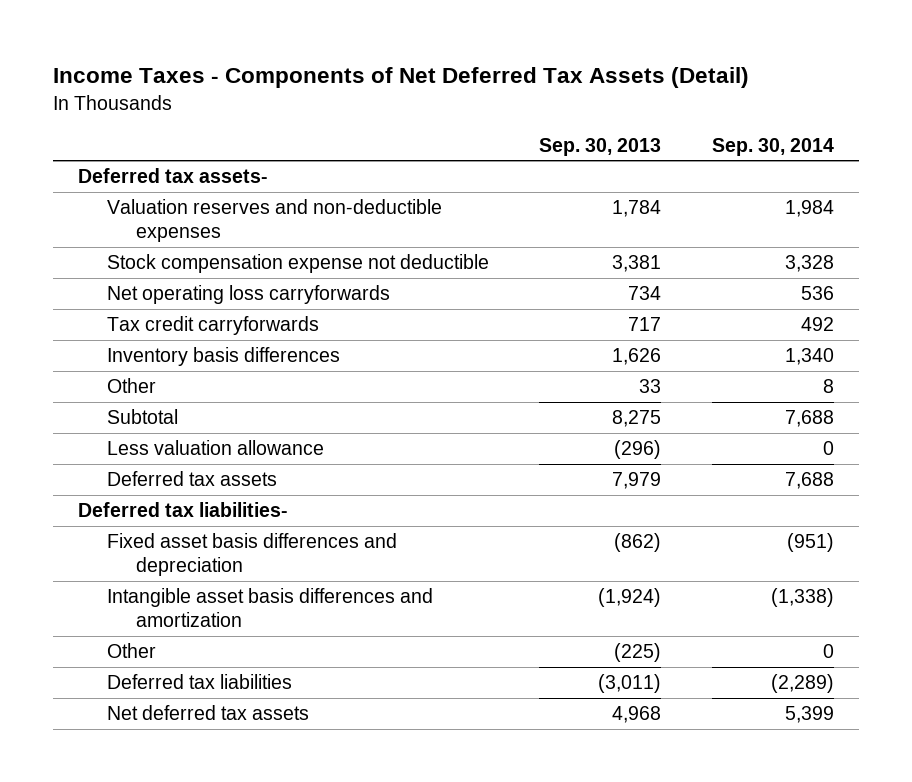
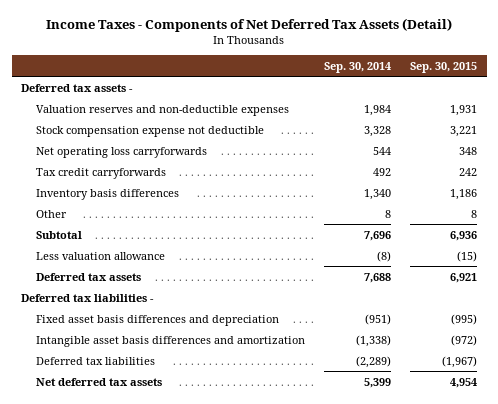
- | Sep. 30, 2013 | Sep. 30, 2014
+ | Sep. 30, 2014 | Sep. 30, 2015
- Deferred tax assets-
+ Deferred tax assets -
- Net operating loss carryforwards | 734 | 536
+ Net operating loss carryforwards | 544 | 348
- Subtotal | 8,275 | 7,688
- Less valuation allowance | (296) | 0
+ Subtotal | 7,696 | 6,936
+ Less valuation allowance | (8) | (15)
- Deferred tax liabilities-
+ Deferred tax liabilities -
- Other | (225) | 0

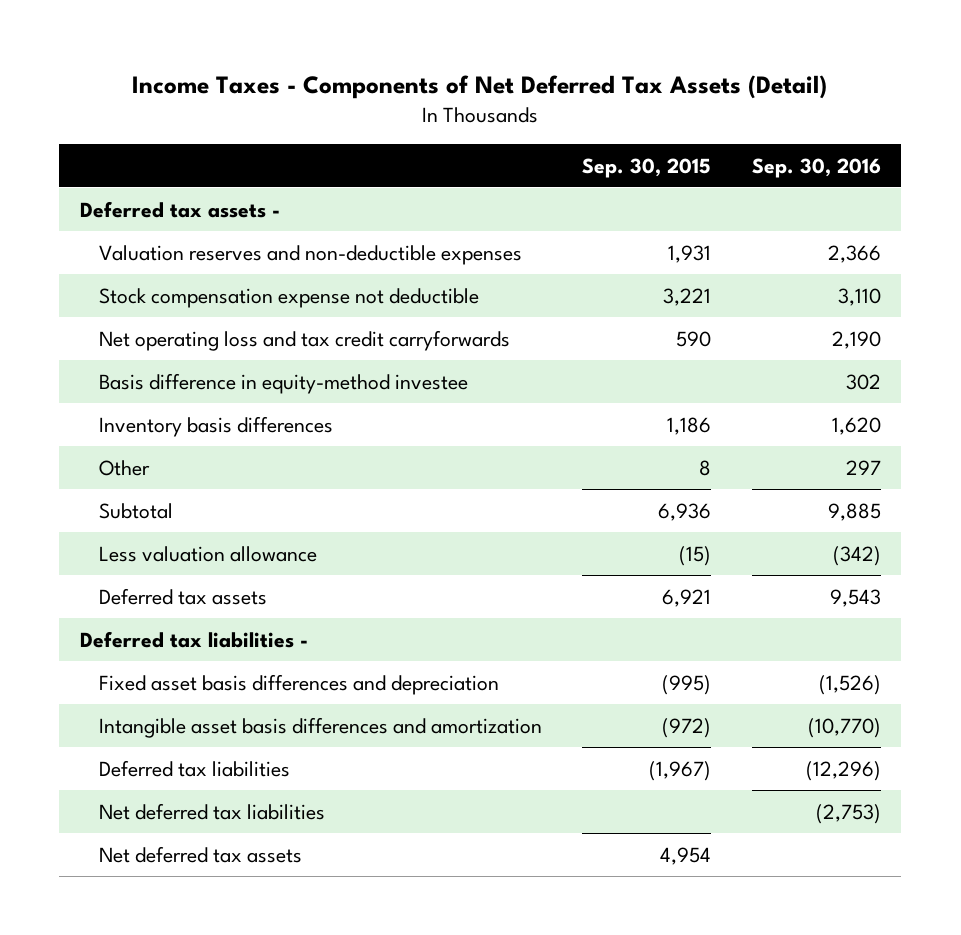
- | Sep. 30, 2014 | Sep. 30, 2015
+ | Sep. 30, 2015 | Sep. 30, 2016
- Net operating loss carryforwards | 544 | 348
- Tax credit carryforwards | 492 | 242
+ Net operating loss and tax credit carryforwards | 590 | 2,190
+ Basis difference in equity-method investee | | 302
+ Net deferred tax liabilities | | (2,753)

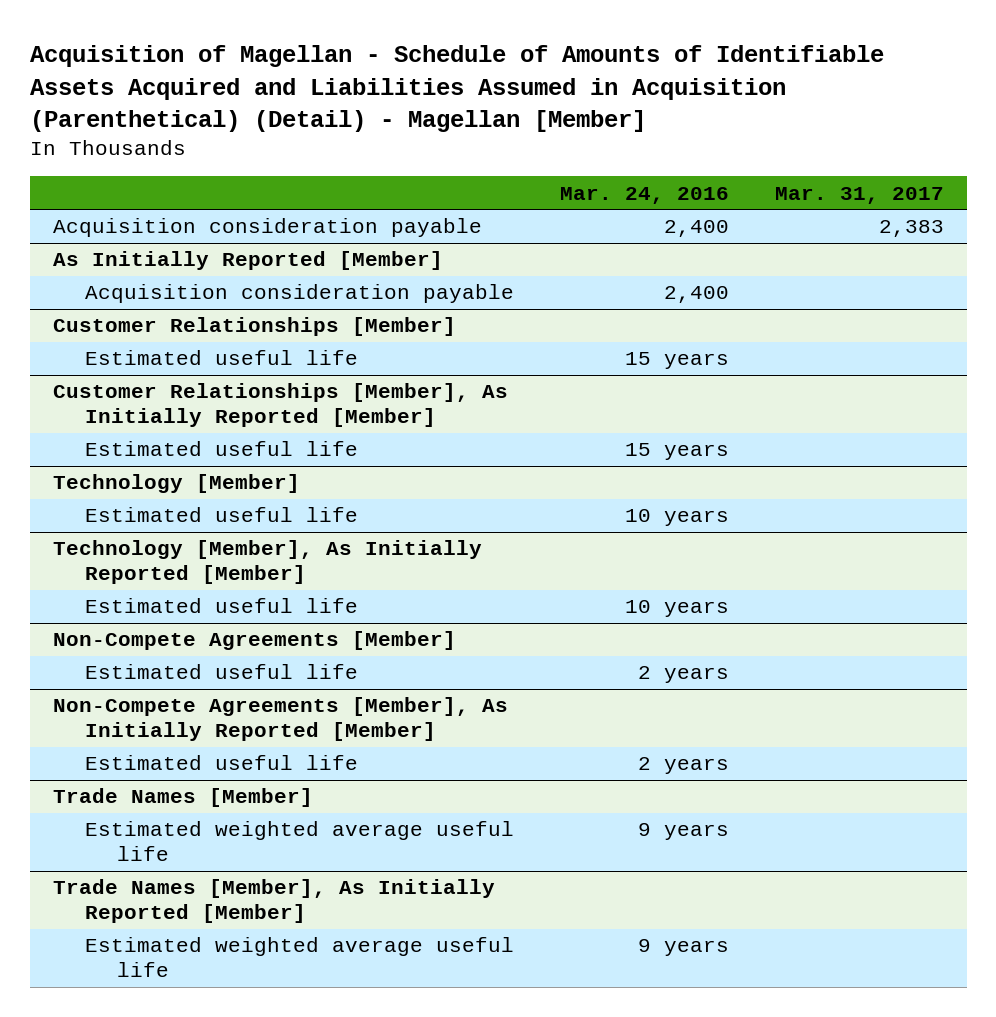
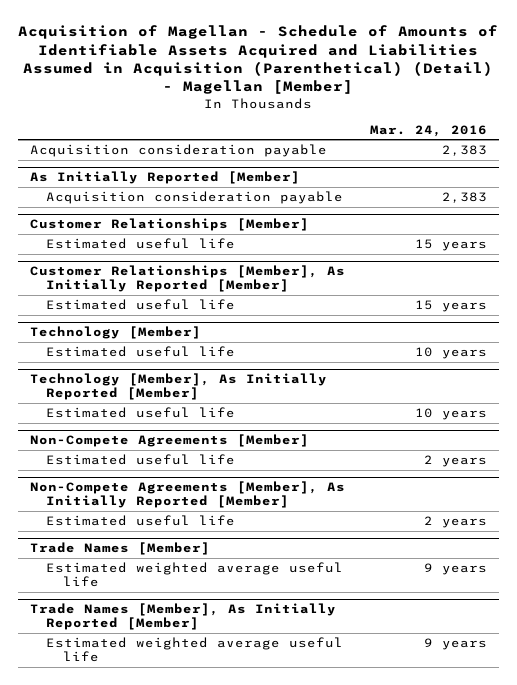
- | Mar. 24, 2016 | Mar. 31, 2017
+ | Mar. 24, 2016
- Acquisition consideration payable | 2,400 | 2,383
+ Acquisition consideration payable | 2,383
@ As Initially Reported [Member]
- Acquisition consideration payable | 2,400 |
+ Acquisition consideration payable | 2,383

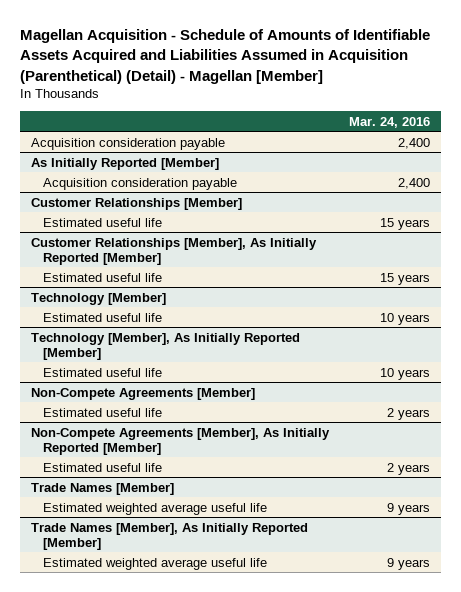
- Acquisition of Magellan - Schedule of Amounts of Identifiable Assets Acquired and Liabilities Assumed in Acquisition (Parenthetical) (Detail) - Magellan [Member]
+ Magellan Acquisition - Schedule of Amounts of Identifiable Assets Acquired and Liabilities Assumed in Acquisition (Parenthetical) (Detail) - Magellan [Member]
- Acquisition consideration payable | 2,383
+ Acquisition consideration payable | 2,400
@ As Initially Reported [Member]
- Acquisition consideration payable | 2,383
+ Acquisition consideration payable | 2,400

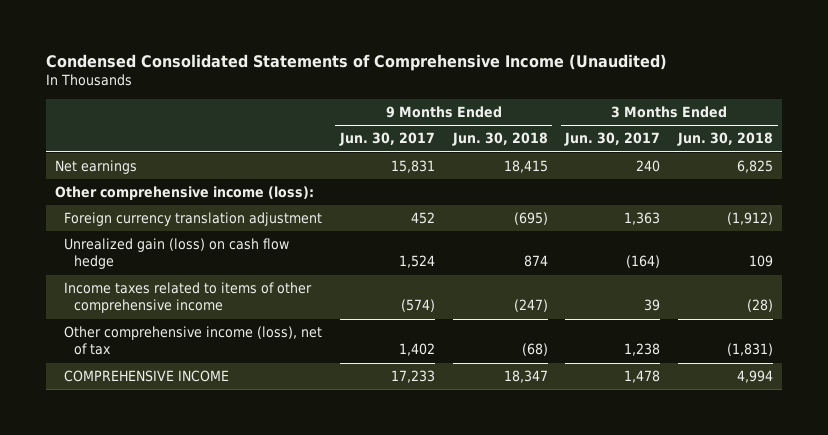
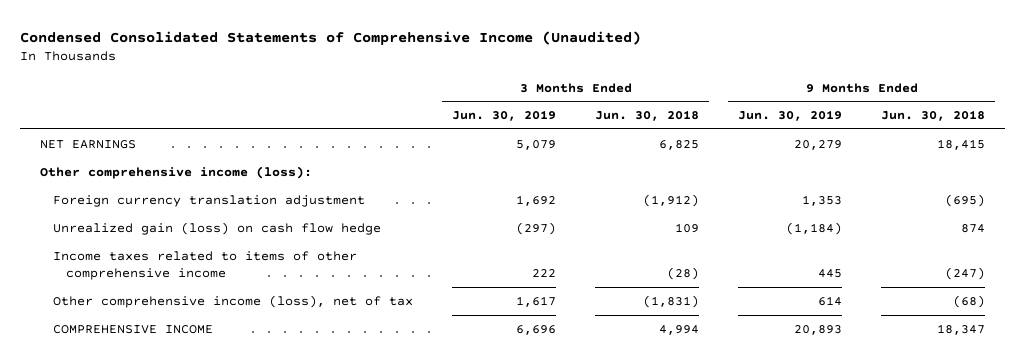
- | 9 Months Ended Jun. 30, 2017 | 9 Months Ended Jun. 30, 2018 | 3 Months Ended Jun. 30, 2017 | 3 Months Ended Jun. 30, 2018
+ | 3 Months Ended Jun. 30, 2019 | 3 Months Ended Jun. 30, 2018 | 9 Months Ended Jun. 30, 2019 | 9 Months Ended Jun. 30, 2018
- Net earnings | 15,831 | 18,415 | 240 | 6,825
+ NET EARNINGS | 5,079 | 6,825 | 20,279 | 18,415

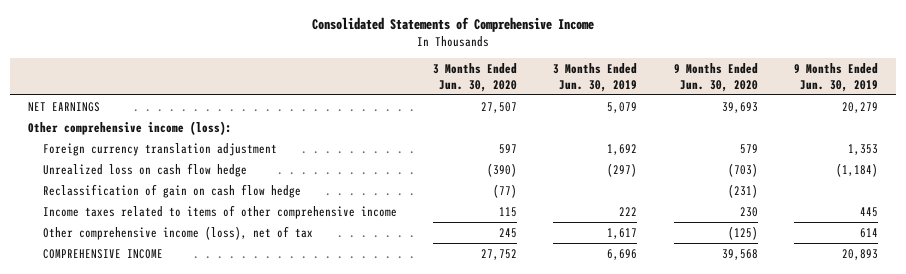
- Condensed Consolidated Statements of Comprehensive Income (Unaudited)
+ Consolidated Statements of Comprehensive Income
- | 3 Months Ended Jun. 30, 2019 | 3 Months Ended Jun. 30, 2018 | 9 Months Ended Jun. 30, 2019 | 9 Months Ended Jun. 30, 2018
+ | 3 Months Ended Jun. 30, 2020 | 3 Months Ended Jun. 30, 2019 | 9 Months Ended Jun. 30, 2020 | 9 Months Ended Jun. 30, 2019
- Unrealized gain (loss) on cash flow hedge | (297) | 109 | (1,184) | 874
+ Unrealized loss on cash flow hedge | (390) | (297) | (703) | (1,184)
+ Reclassification of gain on cash flow hedge | (77) | | (231) |

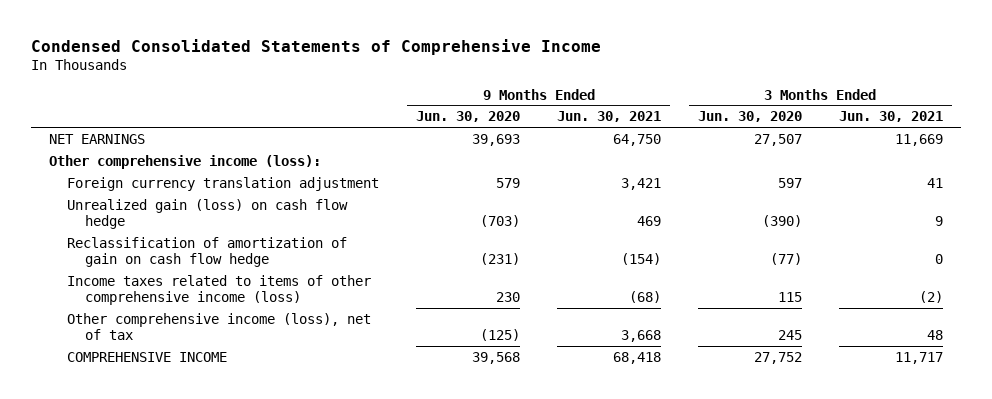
- Consolidated Statements of Comprehensive Income
+ Condensed Consolidated Statements of Comprehensive Income
- | 3 Months Ended Jun. 30, 2020 | 3 Months Ended Jun. 30, 2019 | 9 Months Ended Jun. 30, 2020 | 9 Months Ended Jun. 30, 2019
+ | 9 Months Ended Jun. 30, 2020 | 9 Months Ended Jun. 30, 2021 | 3 Months Ended Jun. 30, 2020 | 3 Months Ended Jun. 30, 2021
- Unrealized loss on cash flow hedge | (390) | (297) | (703) | (1,184)
- Reclassification of gain on cash flow hedge | (77) | | (231) |
- Income taxes related to items of other comprehensive income | 115 | 222 | 230 | 445
+ Unrealized gain (loss) on cash flow hedge | (703) | 469 | (390) | 9
+ Reclassification of amortization of gain on cash flow hedge | (231) | (154) | (77) | 0
+ Income taxes related to items of other comprehensive income (loss) | 230 | (68) | 115 | (2)

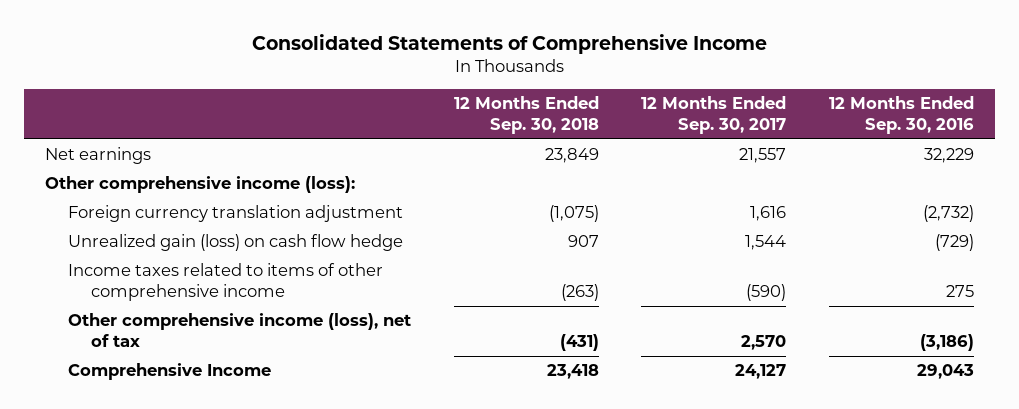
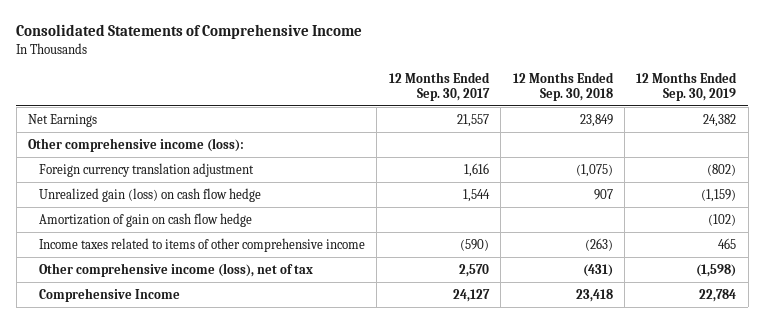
- | 12 Months Ended Sep. 30, 2018 | 12 Months Ended Sep. 30, 2017 | 12 Months Ended Sep. 30, 2016
+ | 12 Months Ended Sep. 30, 2017 | 12 Months Ended Sep. 30, 2018 | 12 Months Ended Sep. 30, 2019
- Net earnings | 23,849 | 21,557 | 32,229
+ Net Earnings | 21,557 | 23,849 | 24,382
+ Amortization of gain on cash flow hedge | | | (102)

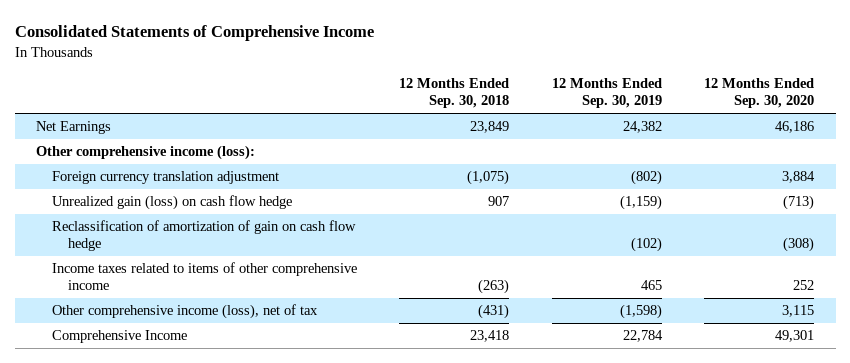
- | 12 Months Ended Sep. 30, 2017 | 12 Months Ended Sep. 30, 2018 | 12 Months Ended Sep. 30, 2019
+ | 12 Months Ended Sep. 30, 2018 | 12 Months Ended Sep. 30, 2019 | 12 Months Ended Sep. 30, 2020
- Amortization of gain on cash flow hedge | | | (102)
+ Reclassification of amortization of gain on cash flow hedge | | (102) | (308)

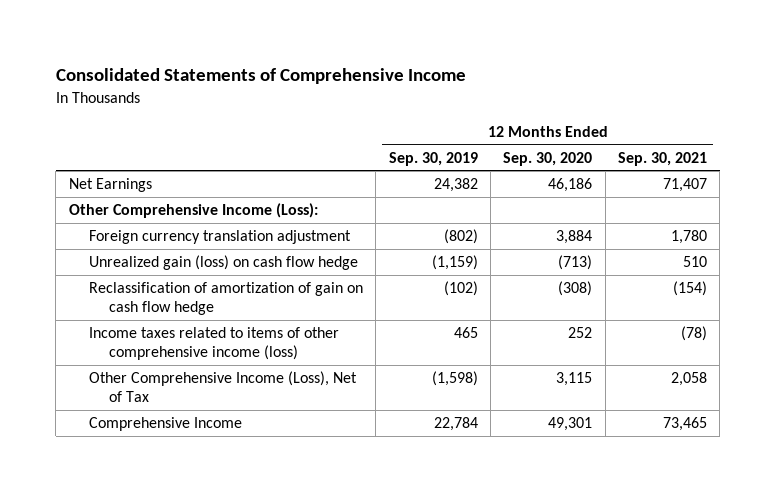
- | 12 Months Ended Sep. 30, 2018 | 12 Months Ended Sep. 30, 2019 | 12 Months Ended Sep. 30, 2020
+ | 12 Months Ended Sep. 30, 2019 | 12 Months Ended Sep. 30, 2020 | 12 Months Ended Sep. 30, 2021
- Other comprehensive income (loss):
+ Other Comprehensive Income (Loss):
- Income taxes related to items of other comprehensive income | (263) | 465 | 252
- Other comprehensive income (loss), net of tax | (431) | (1,598) | 3,115
+ Income taxes related to items of other comprehensive income (loss) | 465 | 252 | (78)
+ Other Comprehensive Income (Loss), Net of Tax | (1,598) | 3,115 | 2,058

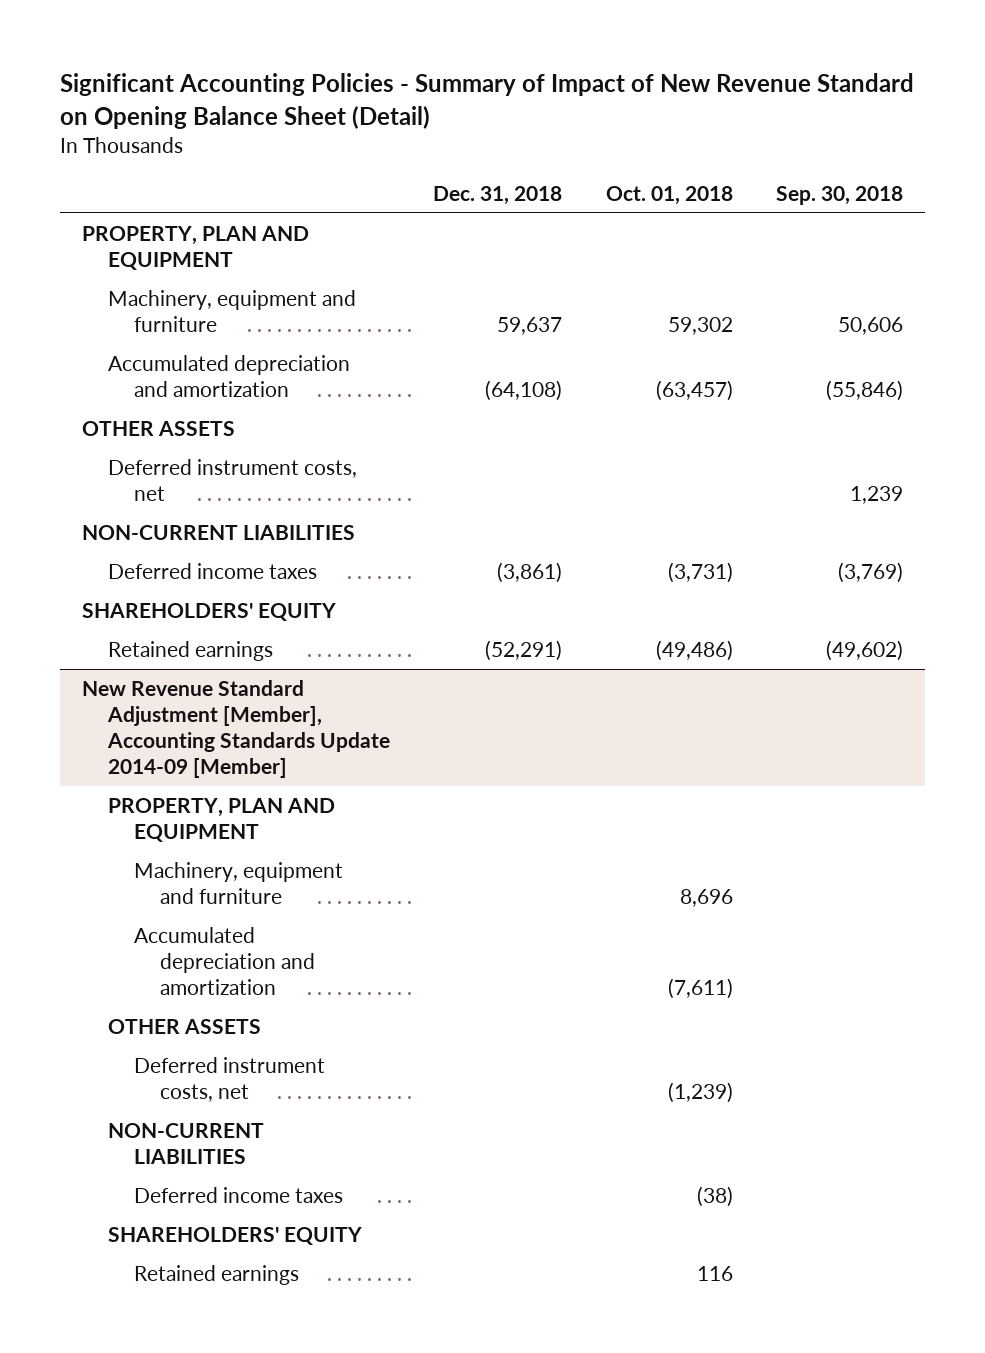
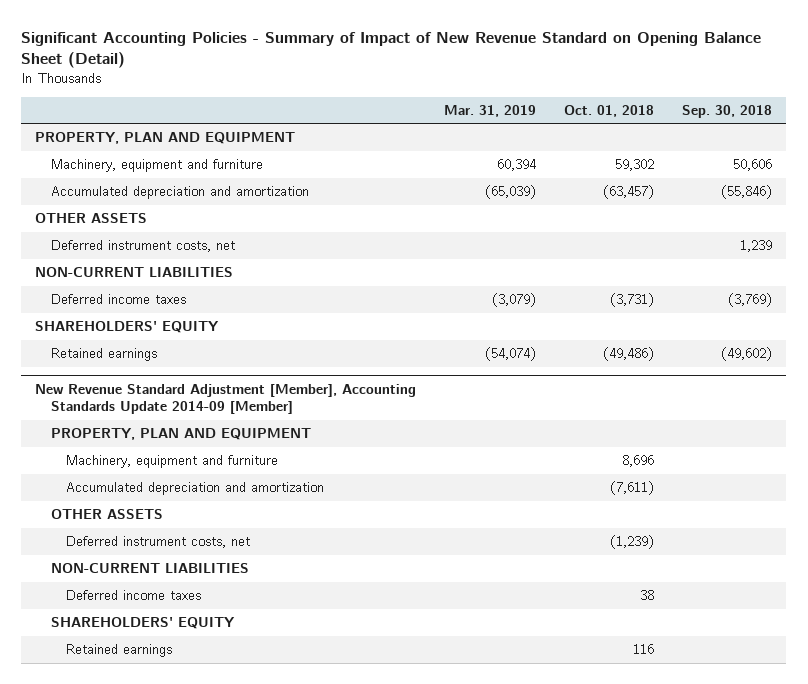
- | Dec. 31, 2018 | Oct. 01, 2018 | Sep. 30, 2018
+ | Mar. 31, 2019 | Oct. 01, 2018 | Sep. 30, 2018
@ New Revenue Standard Adjustment [Member], Accounting Standards Update 2014-09 [Member]
- Deferred income taxes | | (38) |
+ Deferred income taxes | | 38 |

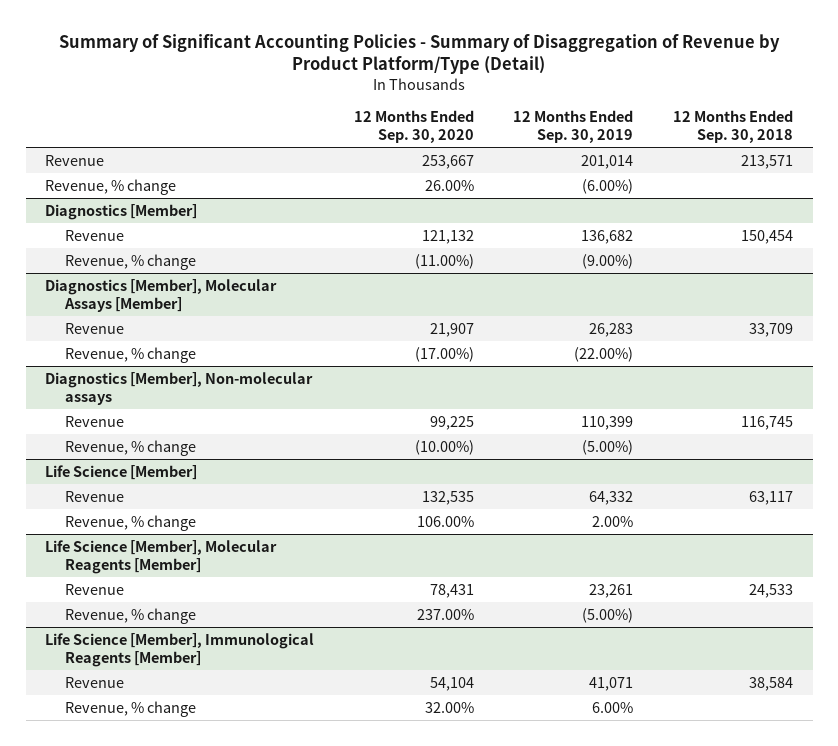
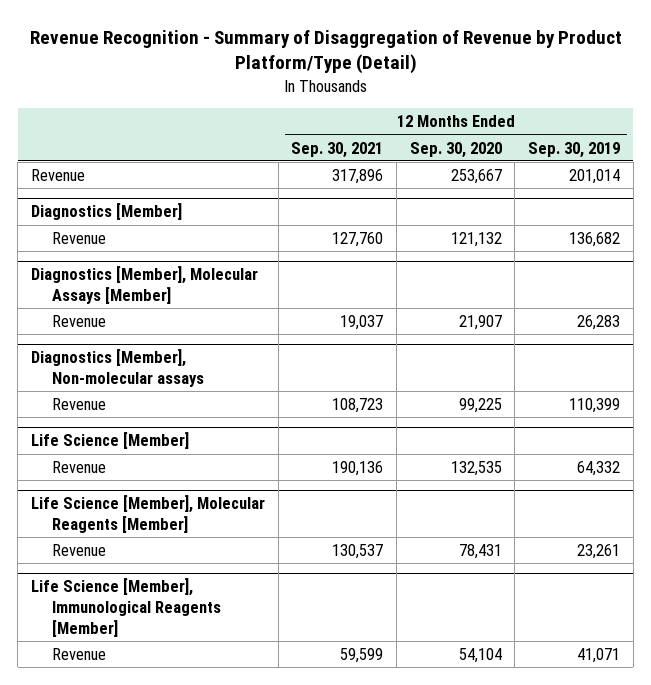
- Summary of Significant Accounting Policies - Summary of Disaggregation of Revenue by Product Platform/Type (Detail)
+ Revenue Recognition - Summary of Disaggregation of Revenue by Product Platform/Type (Detail)
- | 12 Months Ended Sep. 30, 2020 | 12 Months Ended Sep. 30, 2019 | 12 Months Ended Sep. 30, 2018
+ | 12 Months Ended Sep. 30, 2021 | 12 Months Ended Sep. 30, 2020 | 12 Months Ended Sep. 30, 2019
- Revenue, % change | 26.00% | (6.00%) |
@ Diagnostics [Member]
- Revenue, % change | (11.00%) | (9.00%) |
@ Diagnostics [Member], Molecular Assays [Member]
- Revenue, % change | (17.00%) | (22.00%) |
@ Diagnostics [Member], Non-molecular assays
- Revenue, % change | (10.00%) | (5.00%) |
@ Life Science [Member]
- Revenue, % change | 106.00% | 2.00% |
@ Life Science [Member], Molecular Reagents [Member]
- Revenue, % change | 237.00% | (5.00%) |
@ Life Science [Member], Immunological Reagents [Member]
- Revenue, % change | 32.00% | 6.00% |

